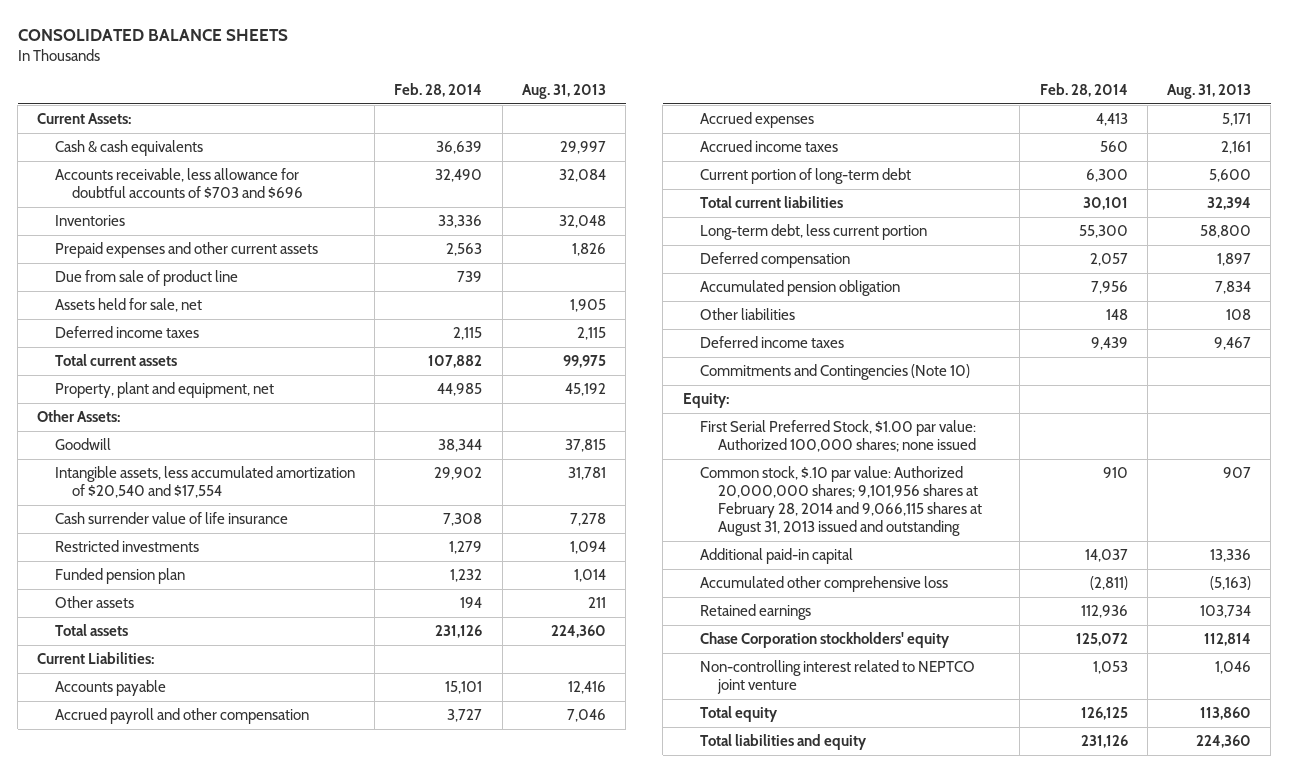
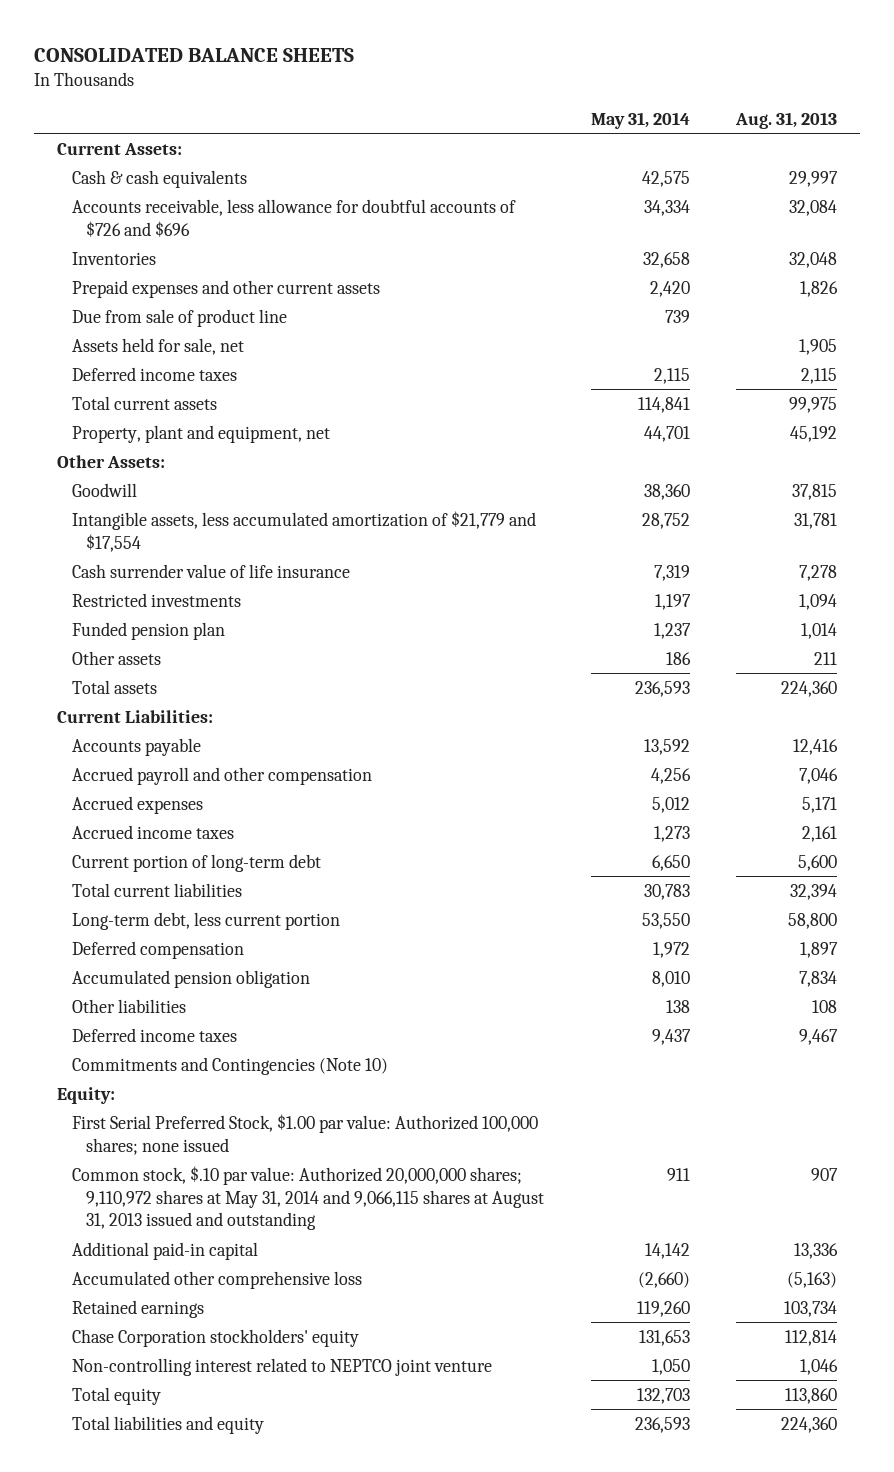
- | Feb. 28, 2014 | Aug. 31, 2013
+ | May 31, 2014 | Aug. 31, 2013
- Accounts receivable, less allowance for doubtful accounts of $703 and $696 | 32,490 | 32,084
+ Accounts receivable, less allowance for doubtful accounts of $726 and $696 | 34,334 | 32,084
- Intangible assets, less accumulated amortization of $20,540 and $17,554 | 29,902 | 31,781
+ Intangible assets, less accumulated amortization of $21,779 and $17,554 | 28,752 | 31,781
- Common stock, $.10 par value: Authorized 20,000,000 shares; 9,101,956 shares at February 28, 2014 and 9,066,115 shares at August 31, 2013 issued and outstanding | 910 | 907
+ Common stock, $.10 par value: Authorized 20,000,000 shares; 9,110,972 shares at May 31, 2014 and 9,066,115 shares at August 31, 2013 issued and outstanding | 911 | 907

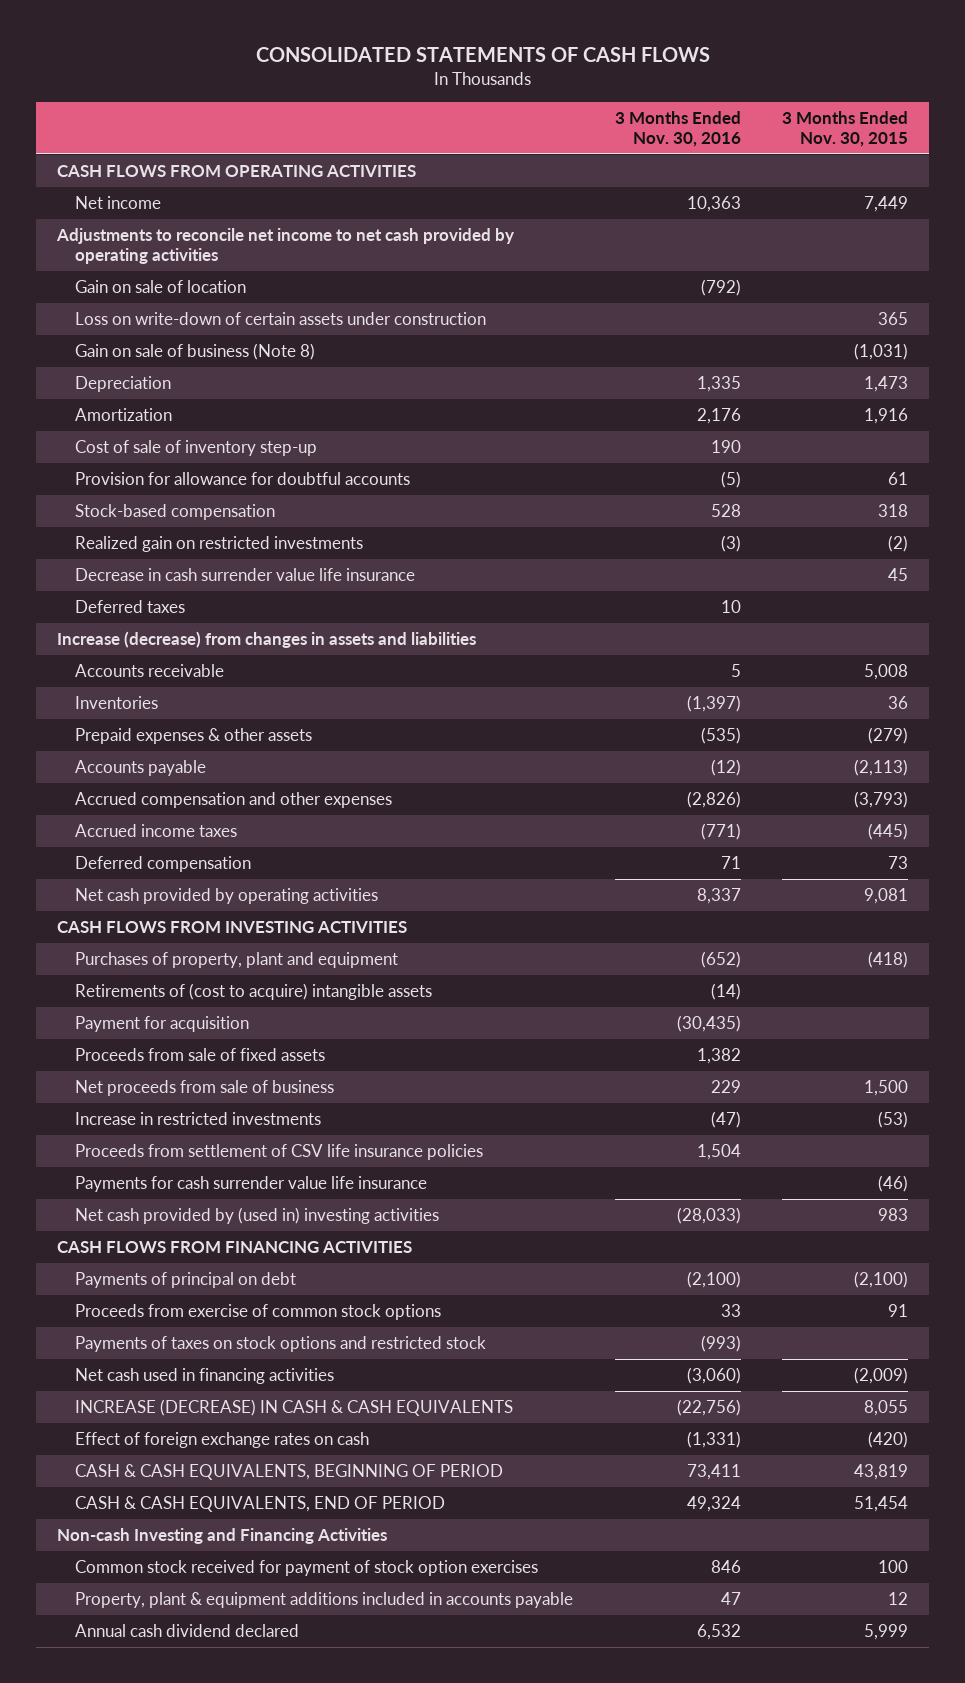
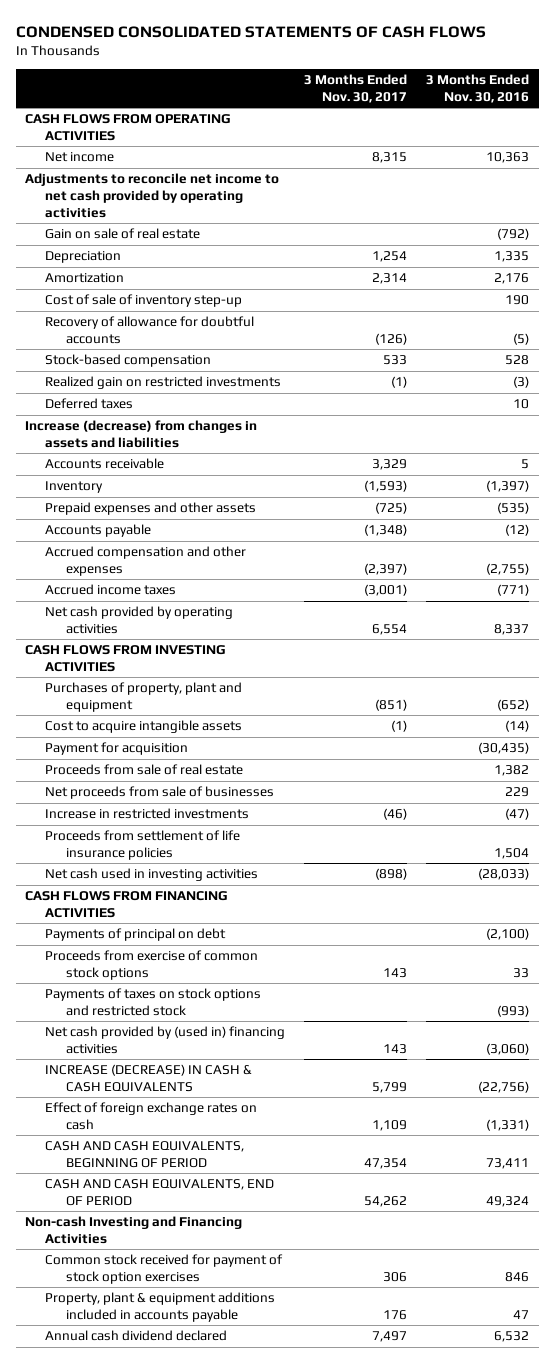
- CONSOLIDATED STATEMENTS OF CASH FLOWS
+ CONDENSED CONSOLIDATED STATEMENTS OF CASH FLOWS
- | 3 Months Ended Nov. 30, 2016 | 3 Months Ended Nov. 30, 2015
+ | 3 Months Ended Nov. 30, 2017 | 3 Months Ended Nov. 30, 2016
- Gain on sale of location | (792) |
- Loss on write-down of certain assets under construction | | 365
- Gain on sale of business (Note 8) | | (1,031)
+ Gain on sale of real estate | | (792)
- Provision for allowance for doubtful accounts | (5) | 61
+ Recovery of allowance for doubtful accounts | (126) | (5)
- Decrease in cash surrender value life insurance | | 45
- Inventories | (1,397) | 36
- Prepaid expenses & other assets | (535) | (279)
+ Inventory | (1,593) | (1,397)
+ Prepaid expenses and other assets | (725) | (535)
- Accrued compensation and other expenses | (2,826) | (3,793)
+ Accrued compensation and other expenses | (2,397) | (2,755)
- Deferred compensation | 71 | 73
- Retirements of (cost to acquire) intangible assets | (14) |
+ Cost to acquire intangible assets | (1) | (14)
- Proceeds from sale of fixed assets | 1,382 |
- Net proceeds from sale of business | 229 | 1,500
+ Proceeds from sale of real estate | | 1,382
+ Net proceeds from sale of businesses | | 229
- Proceeds from settlement of CSV life insurance policies | 1,504 |
- Payments for cash surrender value life insurance | | (46)
- Net cash provided by (used in) investing activities | (28,033) | 983
+ Proceeds from settlement of life insurance policies | | 1,504
+ Net cash used in investing activities | (898) | (28,033)
- Net cash used in financing activities | (3,060) | (2,009)
+ Net cash provided by (used in) financing activities | 143 | (3,060)
- CASH & CASH EQUIVALENTS, BEGINNING OF PERIOD | 73,411 | 43,819
- CASH & CASH EQUIVALENTS, END OF PERIOD | 49,324 | 51,454
+ CASH AND CASH EQUIVALENTS, BEGINNING OF PERIOD | 47,354 | 73,411
+ CASH AND CASH EQUIVALENTS, END OF PERIOD | 54,262 | 49,324

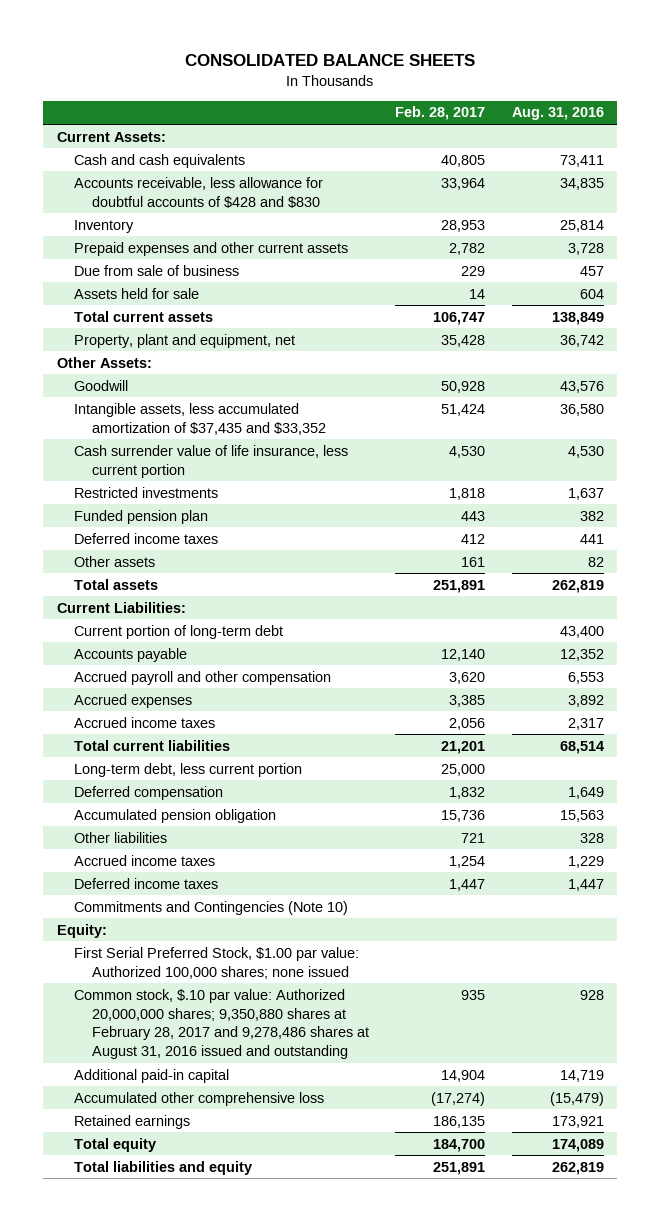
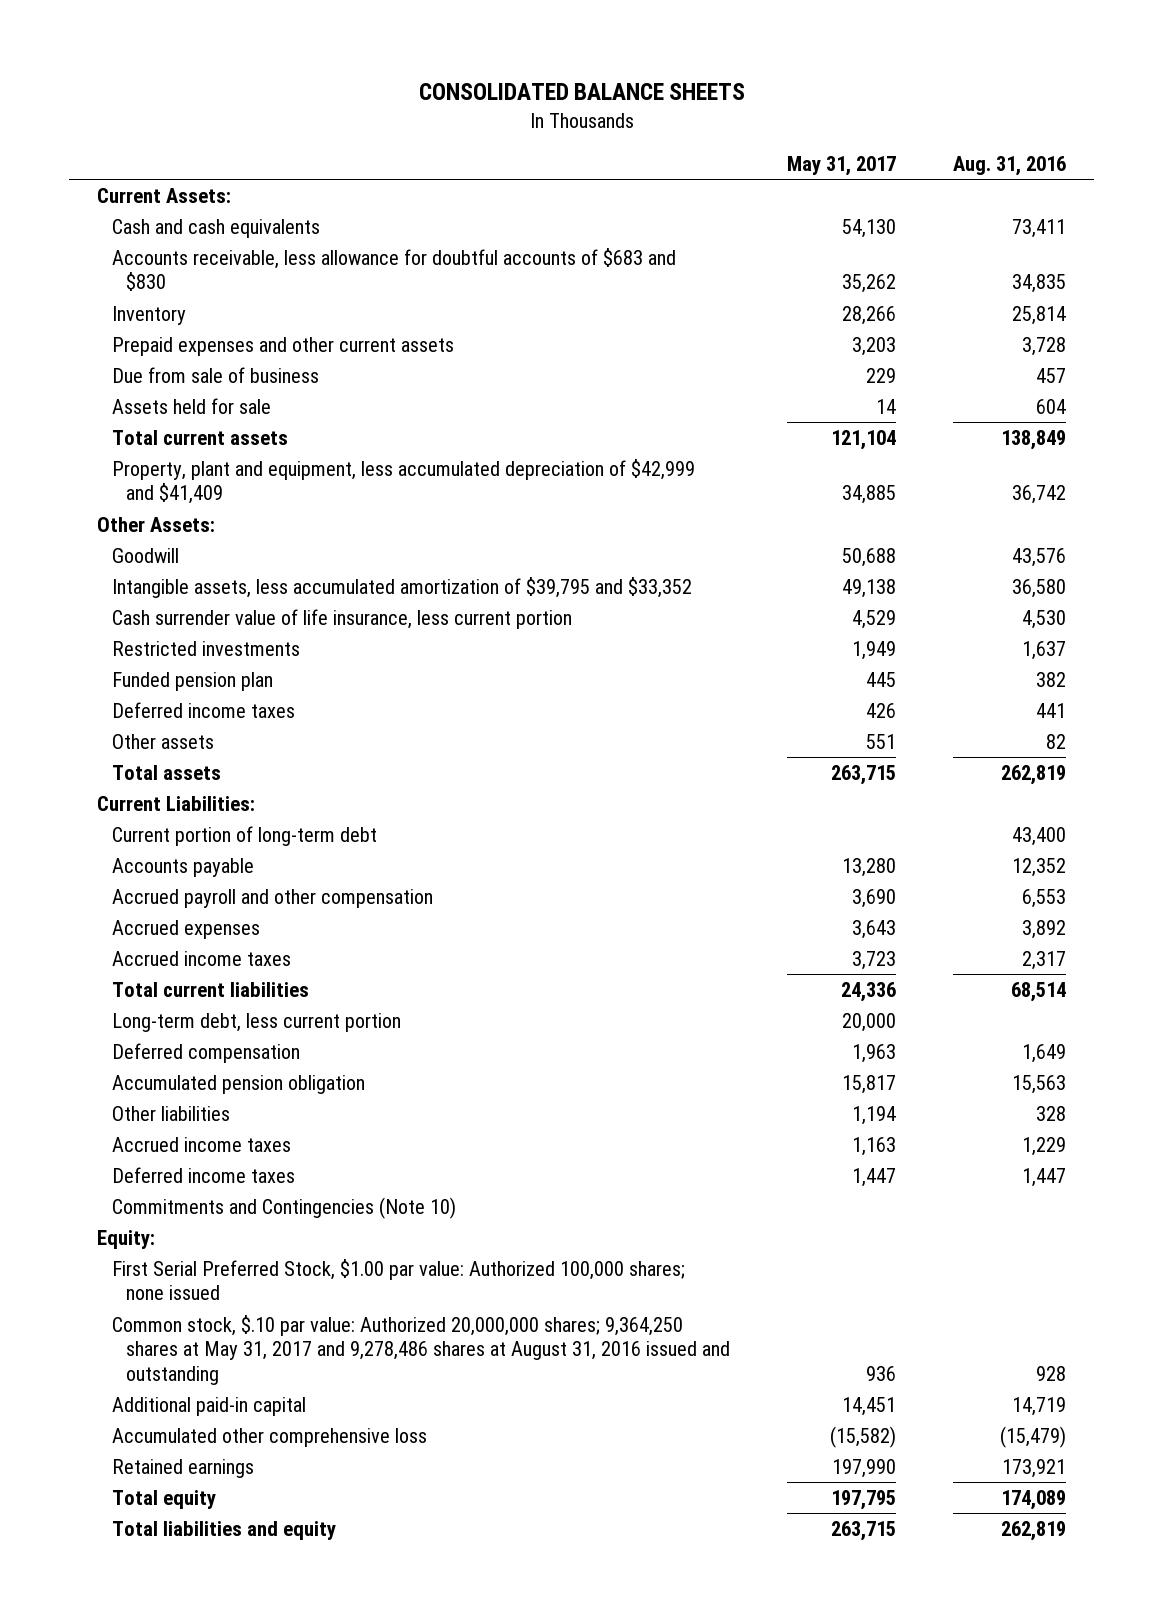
- | Feb. 28, 2017 | Aug. 31, 2016
+ | May 31, 2017 | Aug. 31, 2016
- Accounts receivable, less allowance for doubtful accounts of $428 and $830 | 33,964 | 34,835
+ Accounts receivable, less allowance for doubtful accounts of $683 and $830 | 35,262 | 34,835
- Property, plant and equipment, net | 35,428 | 36,742
+ Property, plant and equipment, less accumulated depreciation of $42,999 and $41,409 | 34,885 | 36,742
- Intangible assets, less accumulated amortization of $37,435 and $33,352 | 51,424 | 36,580
+ Intangible assets, less accumulated amortization of $39,795 and $33,352 | 49,138 | 36,580
- Common stock, $.10 par value: Authorized 20,000,000 shares; 9,350,880 shares at February 28, 2017 and 9,278,486 shares at August 31, 2016 issued and outstanding | 935 | 928
+ Common stock, $.10 par value: Authorized 20,000,000 shares; 9,364,250 shares at May 31, 2017 and 9,278,486 shares at August 31, 2016 issued and outstanding | 936 | 928

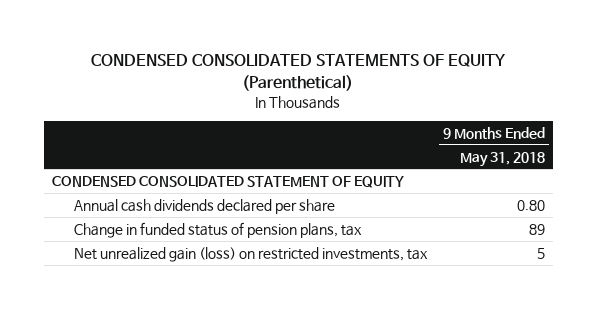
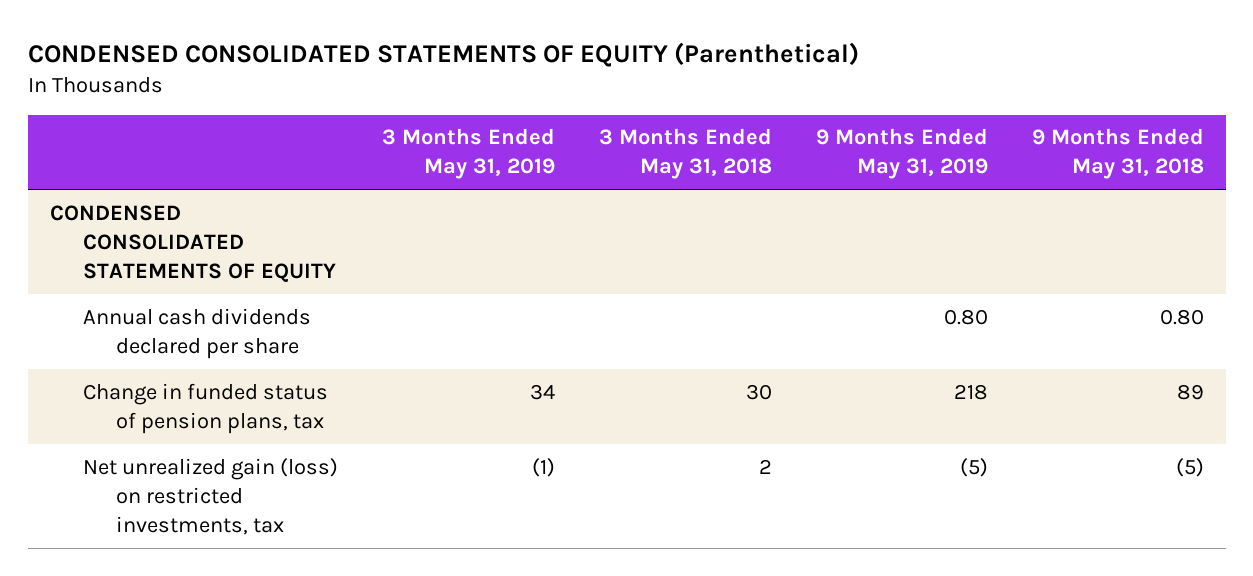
- | 9 Months Ended May 31, 2018
+ | 3 Months Ended May 31, 2019 | 3 Months Ended May 31, 2018 | 9 Months Ended May 31, 2019 | 9 Months Ended May 31, 2018
- CONDENSED CONSOLIDATED STATEMENT OF EQUITY
+ CONDENSED CONSOLIDATED STATEMENTS OF EQUITY
- Net unrealized gain (loss) on restricted investments, tax | 5
+ Net unrealized gain (loss) on restricted investments, tax | (1) | 2 | (5) | (5)

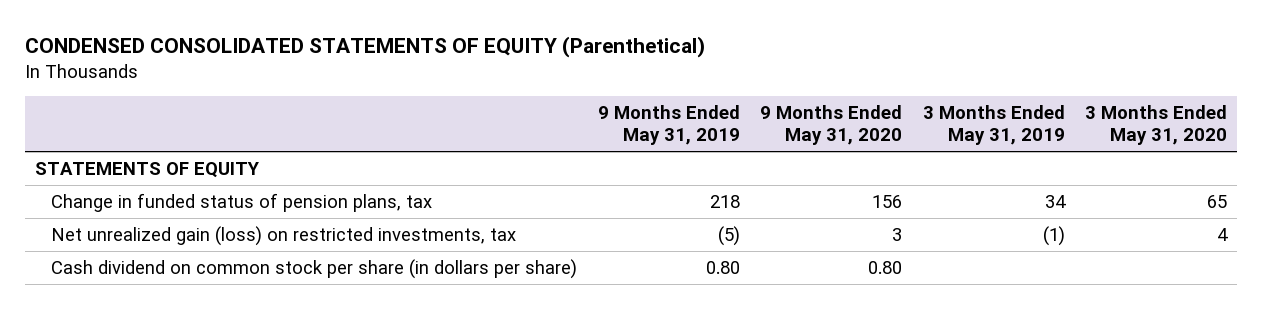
- | 3 Months Ended May 31, 2019 | 3 Months Ended May 31, 2018 | 9 Months Ended May 31, 2019 | 9 Months Ended May 31, 2018
+ | 9 Months Ended May 31, 2019 | 9 Months Ended May 31, 2020 | 3 Months Ended May 31, 2019 | 3 Months Ended May 31, 2020
- CONDENSED CONSOLIDATED STATEMENTS OF EQUITY
- Annual cash dividends declared per share | | | 0.80 | 0.80
+ STATEMENTS OF EQUITY
+ Cash dividend on common stock per share (in dollars per share) | 0.80 | 0.80 | |

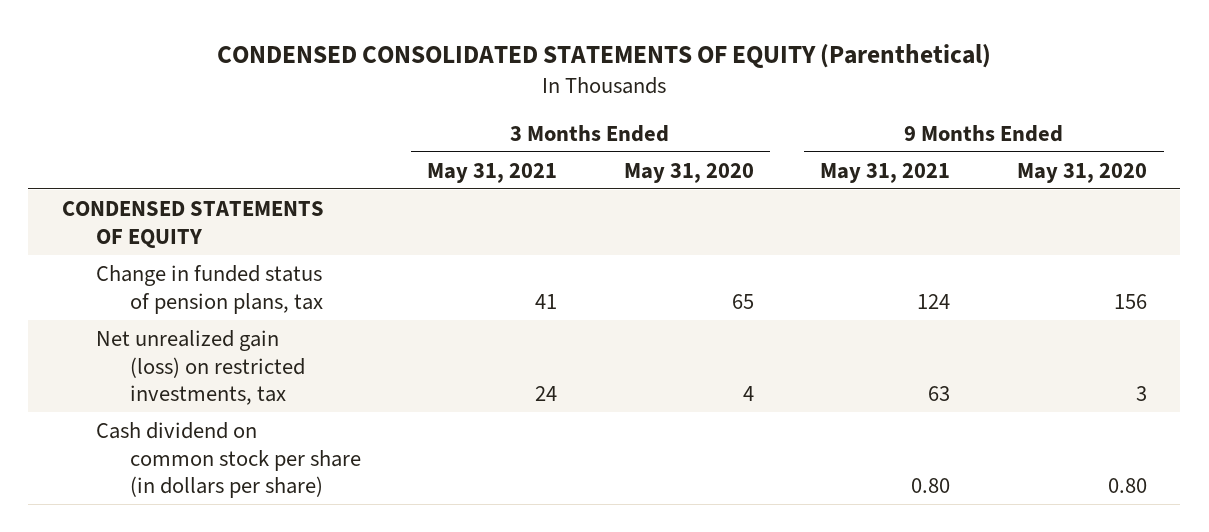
- | 9 Months Ended May 31, 2019 | 9 Months Ended May 31, 2020 | 3 Months Ended May 31, 2019 | 3 Months Ended May 31, 2020
+ | 3 Months Ended May 31, 2021 | 3 Months Ended May 31, 2020 | 9 Months Ended May 31, 2021 | 9 Months Ended May 31, 2020
- STATEMENTS OF EQUITY
+ CONDENSED STATEMENTS OF EQUITY

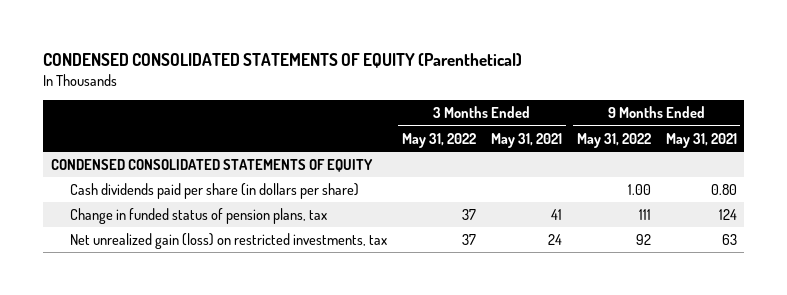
- | 3 Months Ended May 31, 2021 | 3 Months Ended May 31, 2020 | 9 Months Ended May 31, 2021 | 9 Months Ended May 31, 2020
+ | 3 Months Ended May 31, 2022 | 3 Months Ended May 31, 2021 | 9 Months Ended May 31, 2022 | 9 Months Ended May 31, 2021
- CONDENSED STATEMENTS OF EQUITY
+ CONDENSED CONSOLIDATED STATEMENTS OF EQUITY
+ Cash dividends paid per share (in dollars per share) | | | 1.00 | 0.80
- Cash dividend on common stock per share (in dollars per share) | | | 0.80 | 0.80

